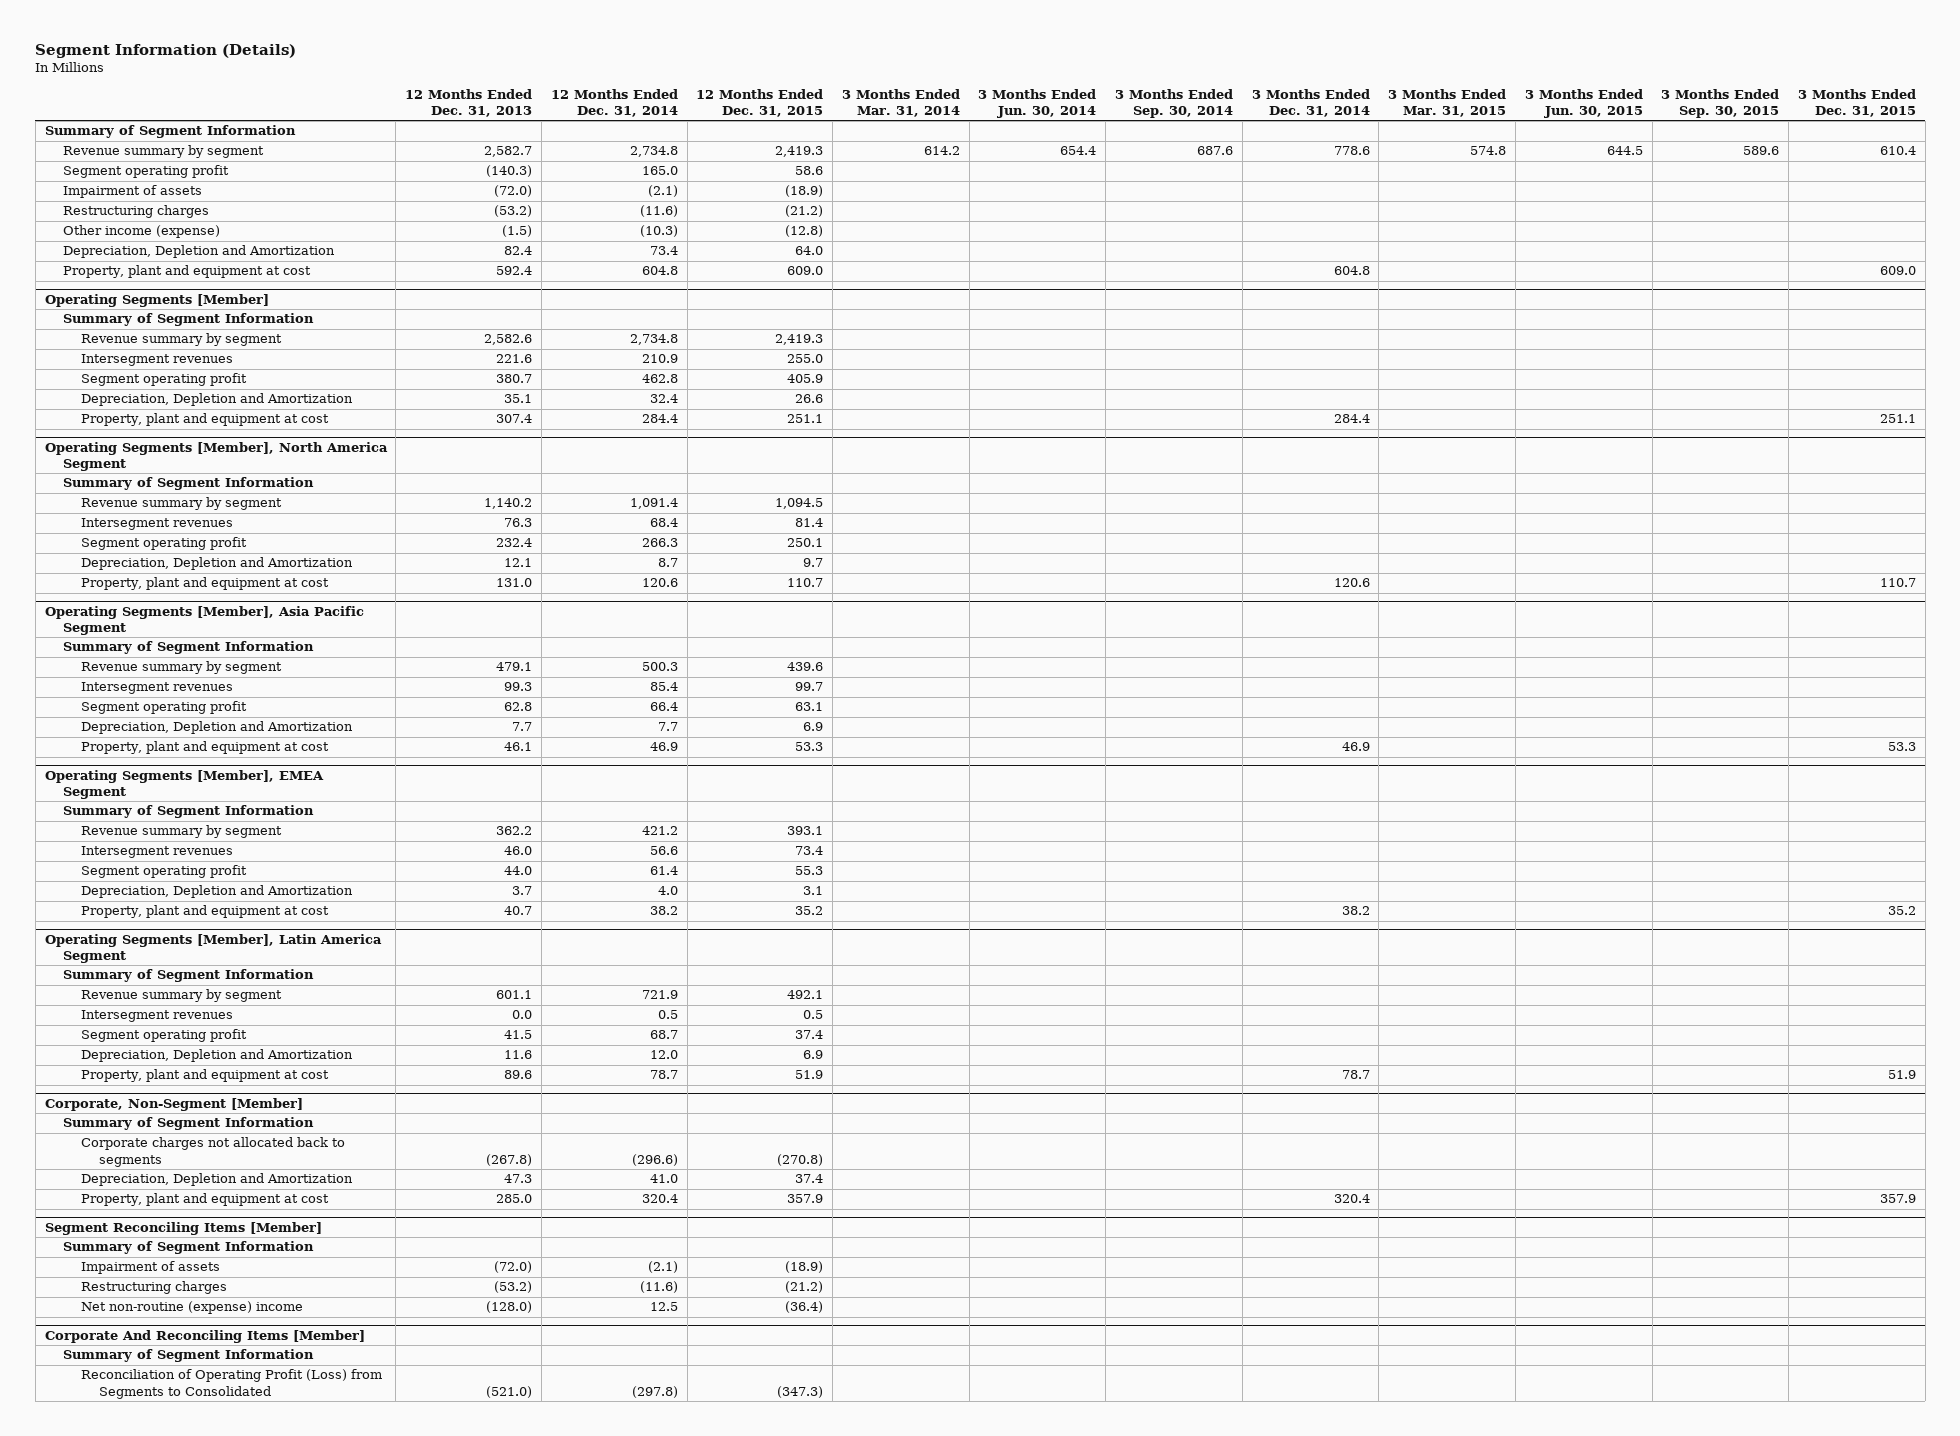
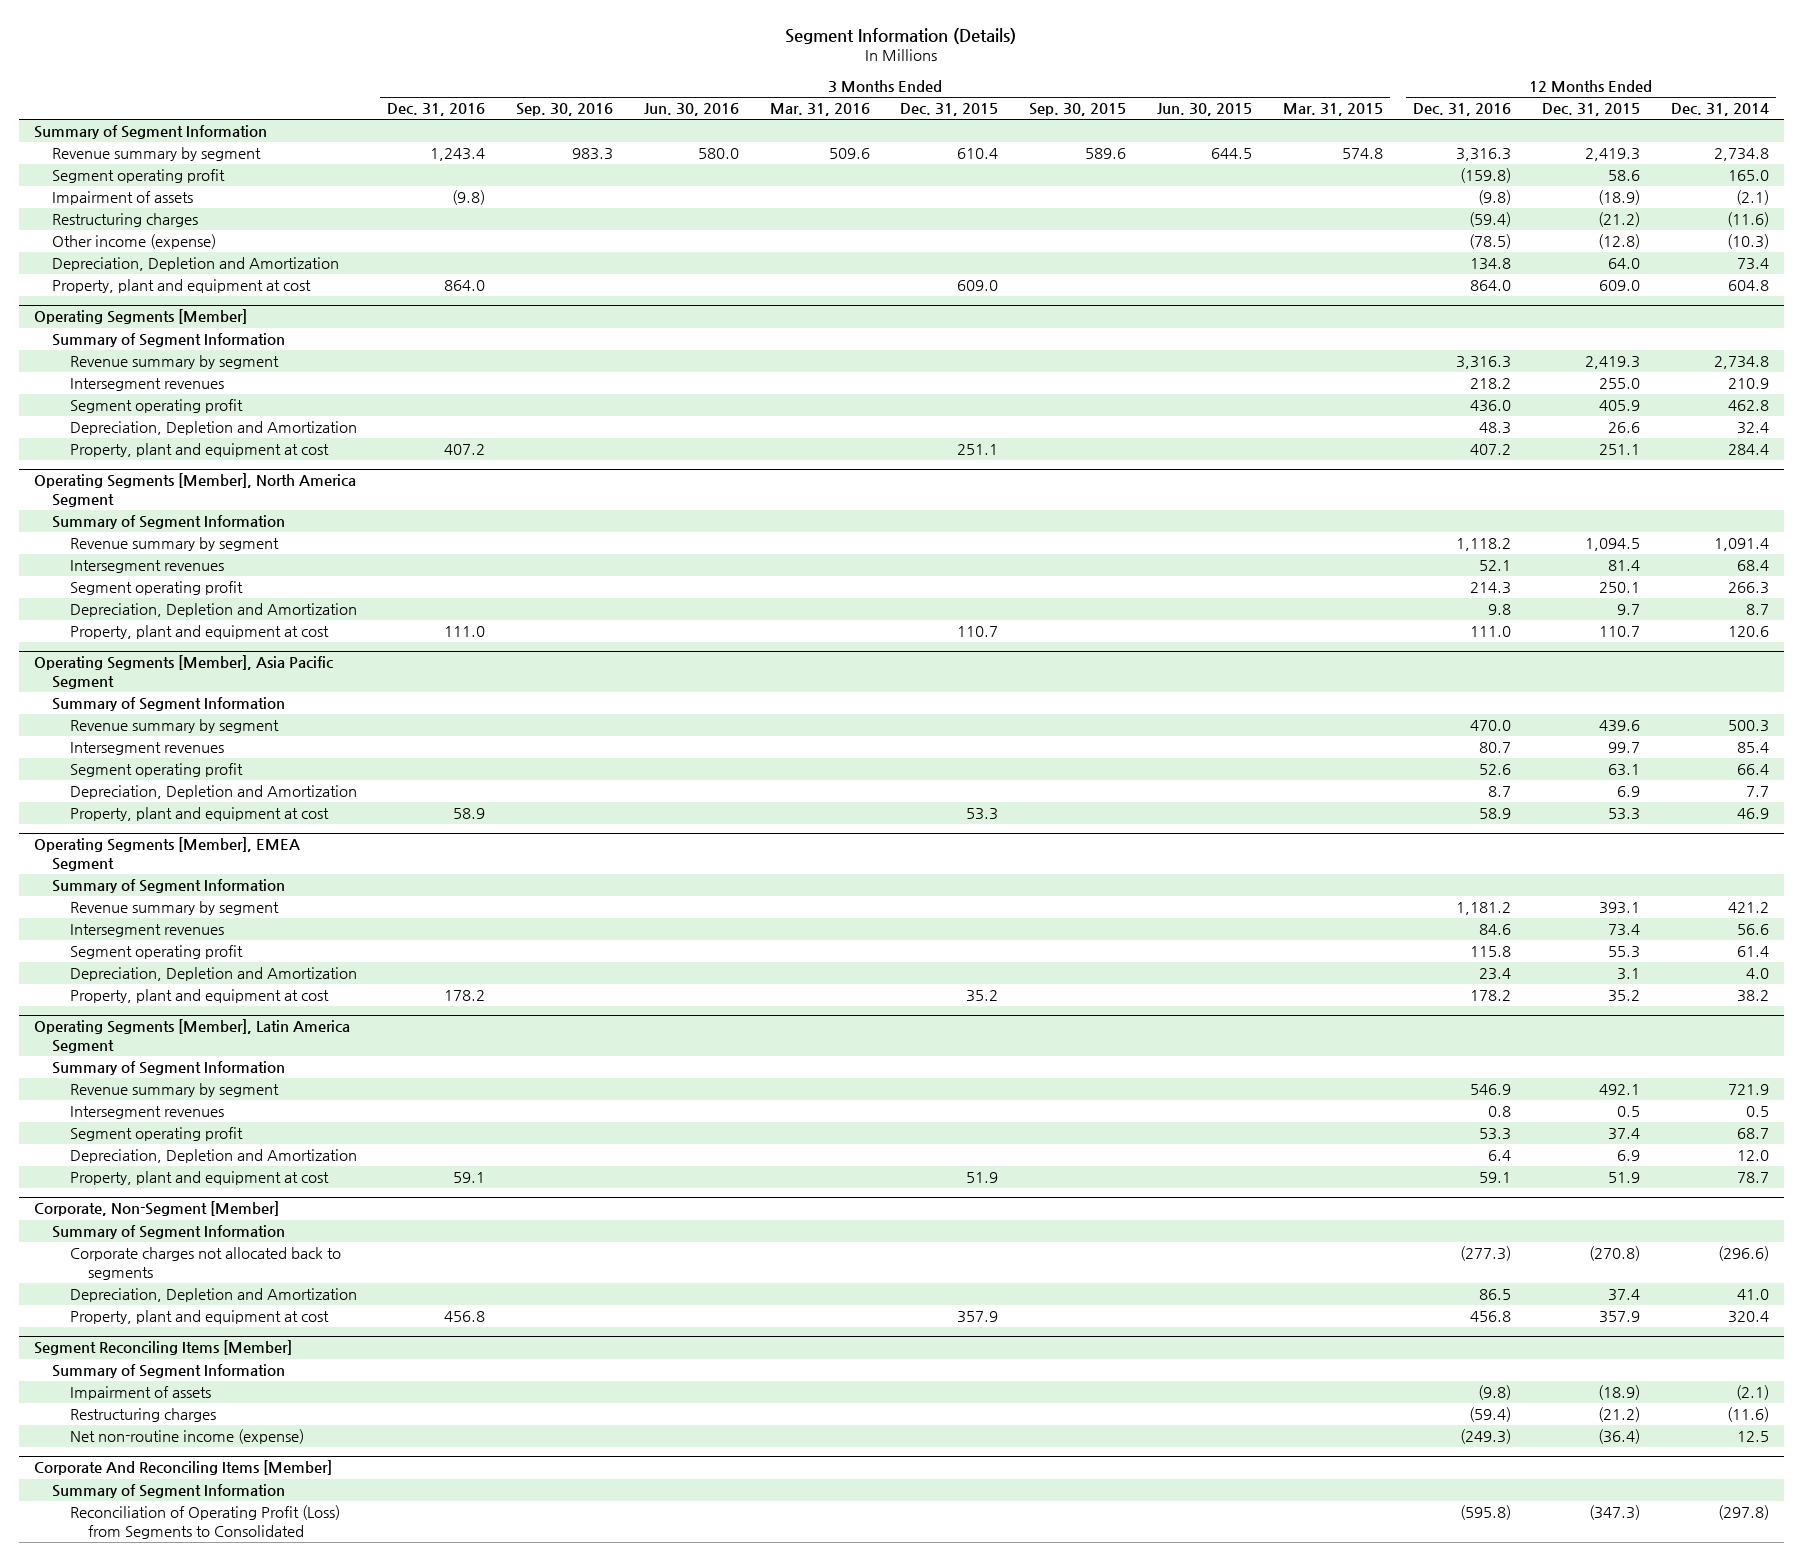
- | 12 Months Ended Dec. 31, 2013 | 12 Months Ended Dec. 31, 2014 | 12 Months Ended Dec. 31, 2015 | 3 Months Ended Mar. 31, 2014 | 3 Months Ended Jun. 30, 2014 | 3 Months Ended Sep. 30, 2014 | 3 Months Ended Dec. 31, 2014 | 3 Months Ended Mar. 31, 2015 | 3 Months Ended Jun. 30, 2015 | 3 Months Ended Sep. 30, 2015 | 3 Months Ended Dec. 31, 2015
+ | 3 Months Ended Dec. 31, 2016 | 3 Months Ended Sep. 30, 2016 | 3 Months Ended Jun. 30, 2016 | 3 Months Ended Mar. 31, 2016 | 3 Months Ended Dec. 31, 2015 | 3 Months Ended Sep. 30, 2015 | 3 Months Ended Jun. 30, 2015 | 3 Months Ended Mar. 31, 2015 | 12 Months Ended Dec. 31, 2016 | 12 Months Ended Dec. 31, 2015 | 12 Months Ended Dec. 31, 2014
@ Segment Reconciling Items [Member]
- Net non-routine (expense) income | (128.0) | 12.5 | (36.4) | | | | | | | |
+ Net non-routine income (expense) | | | | | | | | | (249.3) | (36.4) | 12.5

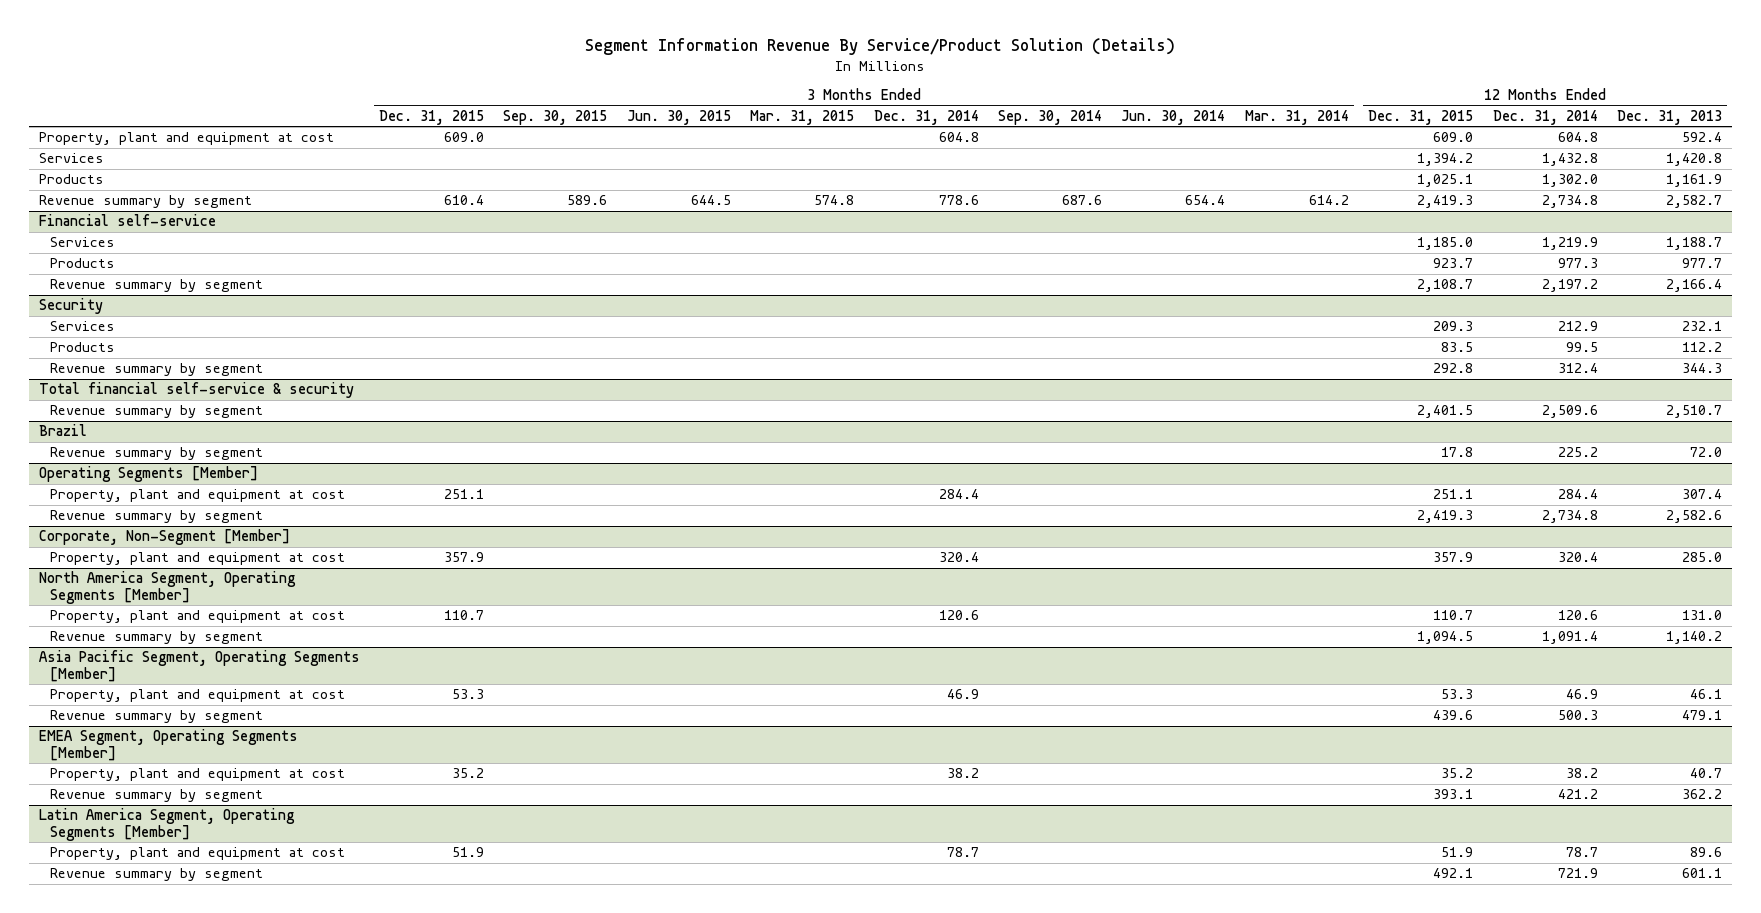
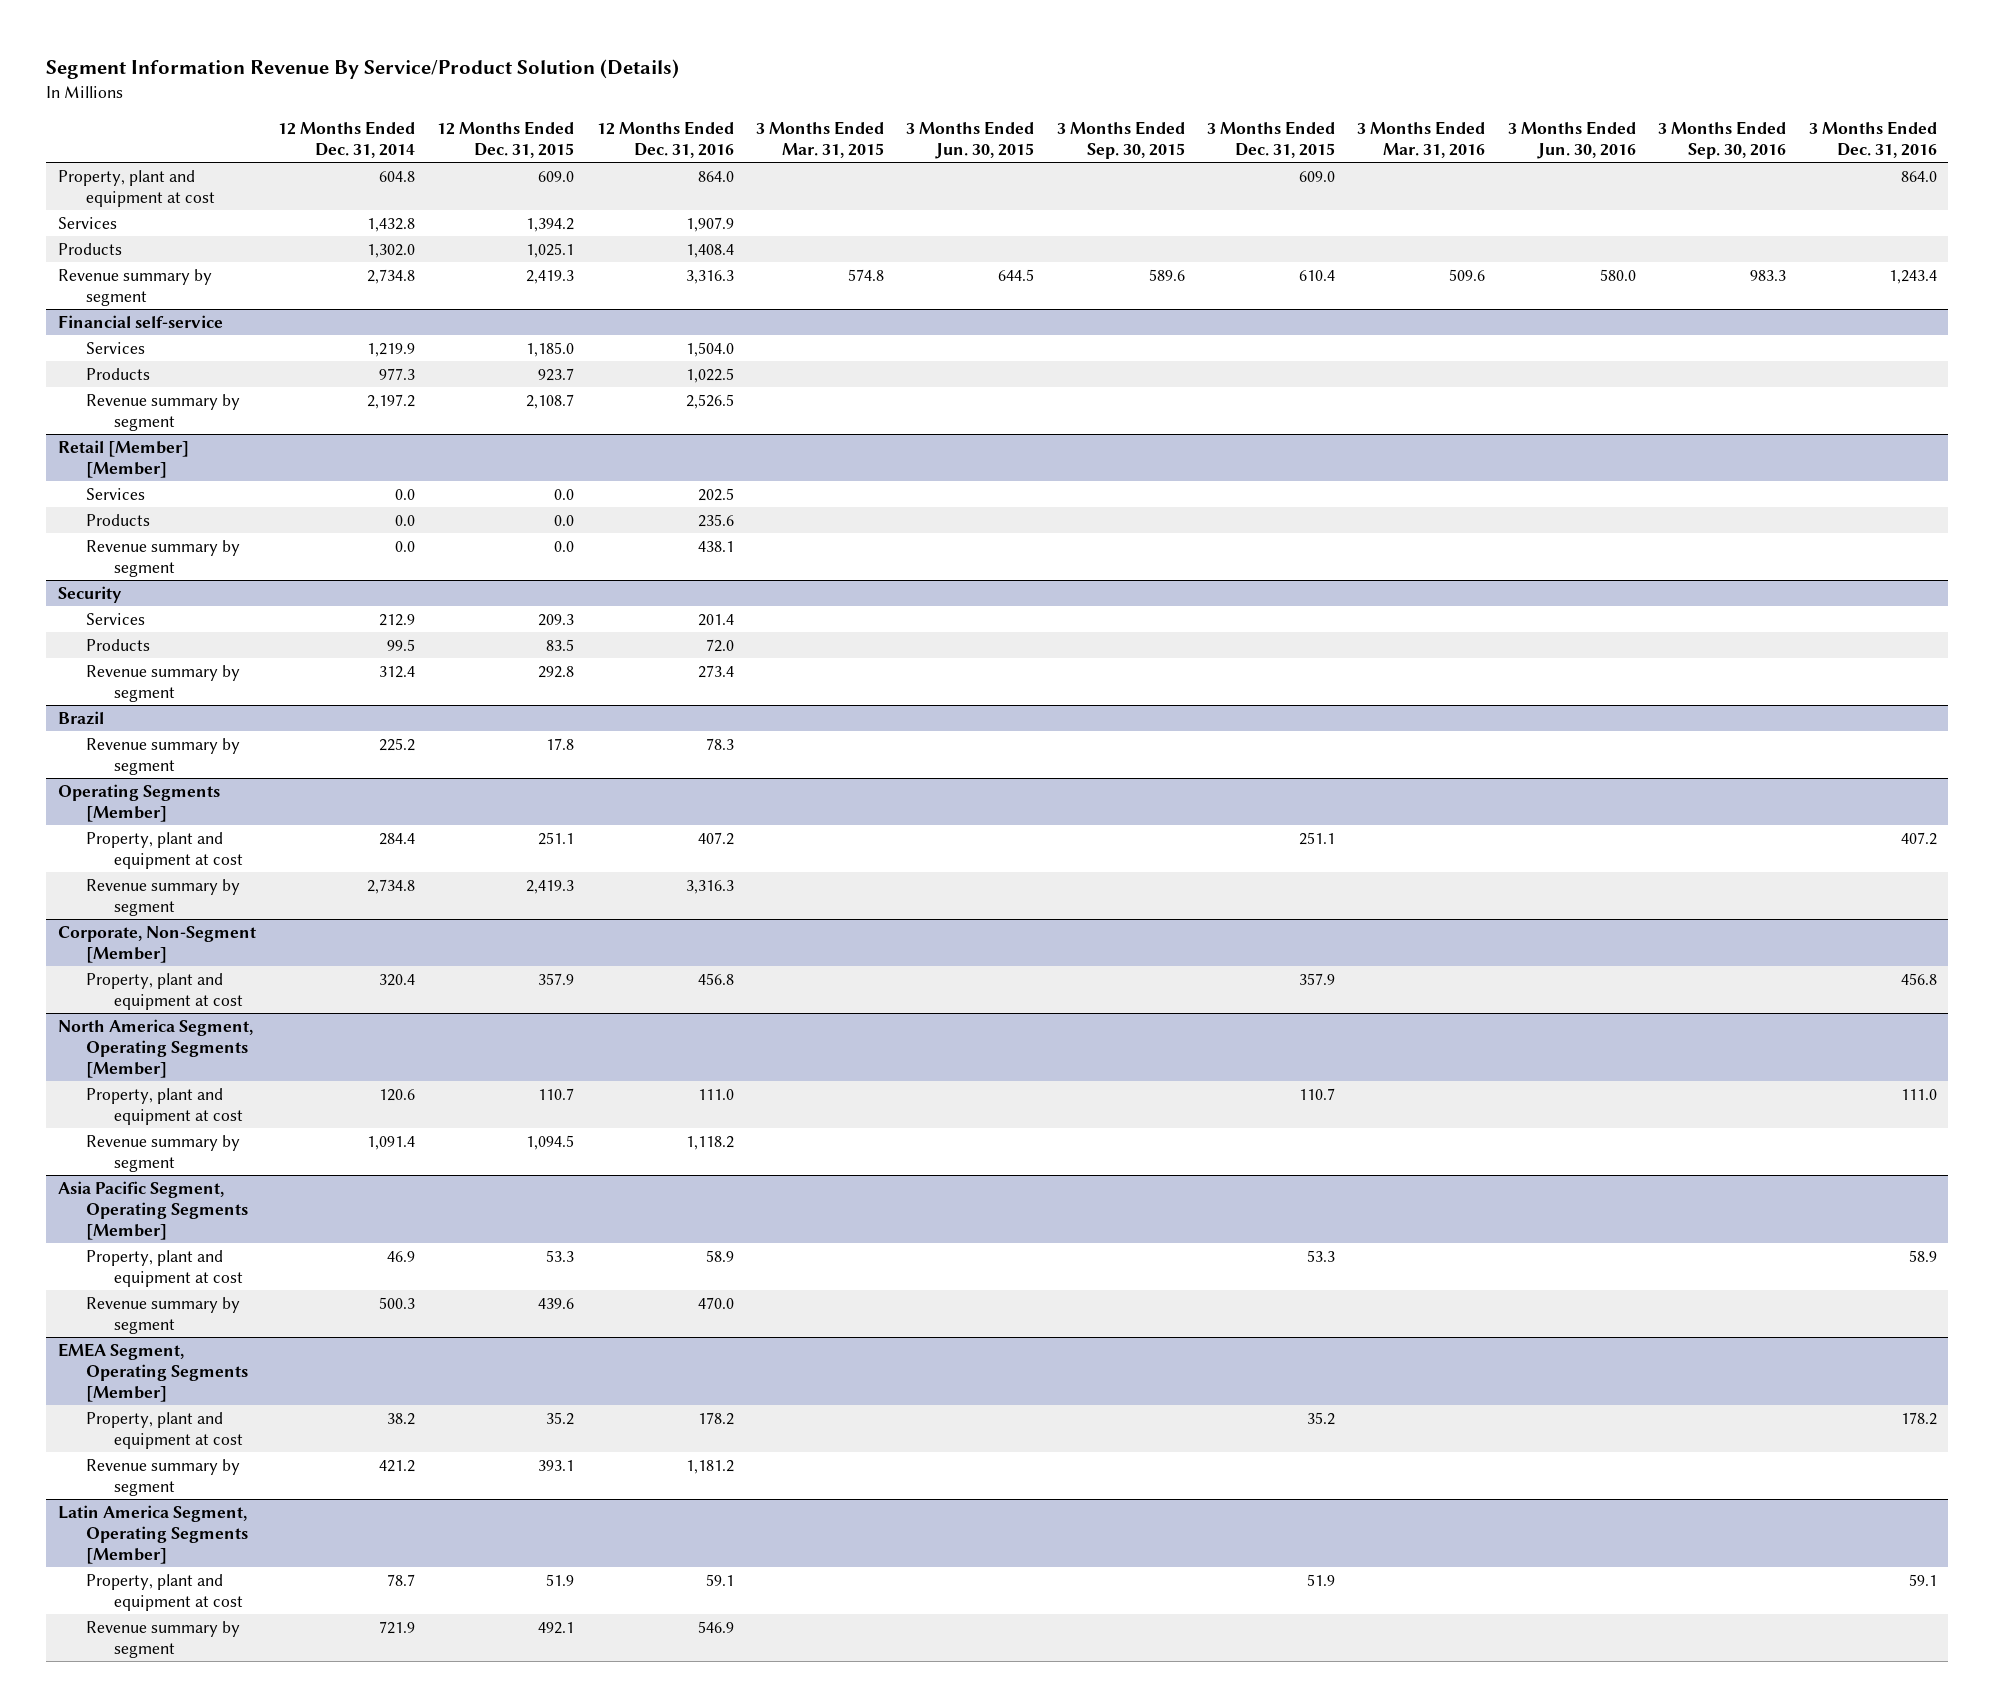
- | 3 Months Ended Dec. 31, 2015 | 3 Months Ended Sep. 30, 2015 | 3 Months Ended Jun. 30, 2015 | 3 Months Ended Mar. 31, 2015 | 3 Months Ended Dec. 31, 2014 | 3 Months Ended Sep. 30, 2014 | 3 Months Ended Jun. 30, 2014 | 3 Months Ended Mar. 31, 2014 | 12 Months Ended Dec. 31, 2015 | 12 Months Ended Dec. 31, 2014 | 12 Months Ended Dec. 31, 2013
+ | 12 Months Ended Dec. 31, 2014 | 12 Months Ended Dec. 31, 2015 | 12 Months Ended Dec. 31, 2016 | 3 Months Ended Mar. 31, 2015 | 3 Months Ended Jun. 30, 2015 | 3 Months Ended Sep. 30, 2015 | 3 Months Ended Dec. 31, 2015 | 3 Months Ended Mar. 31, 2016 | 3 Months Ended Jun. 30, 2016 | 3 Months Ended Sep. 30, 2016 | 3 Months Ended Dec. 31, 2016
+ Retail [Member] [Member]
+ Services | 0.0 | 0.0 | 202.5 | | | | | | | |
+ Products | 0.0 | 0.0 | 235.6 | | | | | | | |
+ Revenue summary by segment | 0.0 | 0.0 | 438.1 | | | | | | | |
- Total financial self-service & security
- Revenue summary by segment | | | | | | | | | 2,401.5 | 2,509.6 | 2,510.7

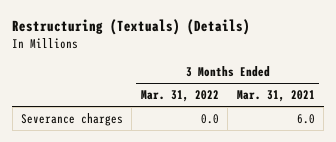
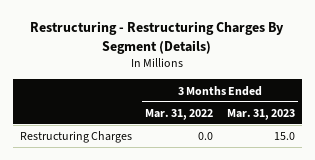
- Restructuring (Textuals) (Details)
+ Restructuring - Restructuring Charges By Segment (Details)
- | 3 Months Ended Mar. 31, 2022 | 3 Months Ended Mar. 31, 2021
+ | 3 Months Ended Mar. 31, 2022 | 3 Months Ended Mar. 31, 2023
- Severance charges | 0.0 | 6.0
+ Restructuring Charges | 0.0 | 15.0

